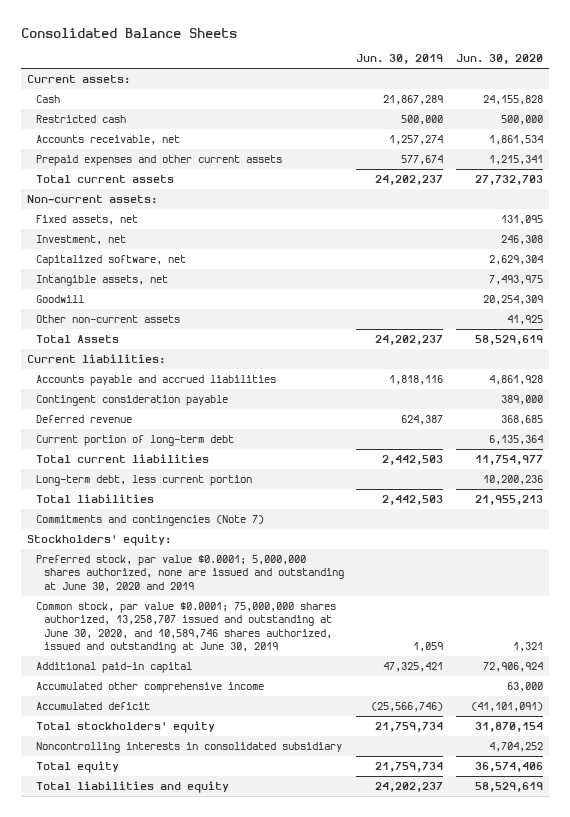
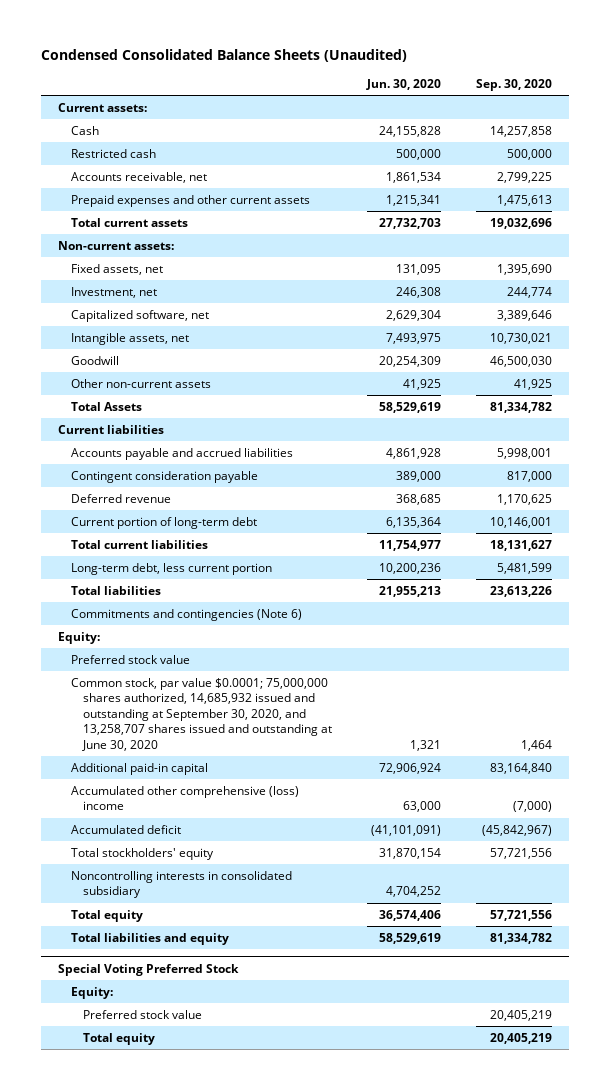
- Consolidated Balance Sheets
+ Condensed Consolidated Balance Sheets (Unaudited)
- | Jun. 30, 2019 | Jun. 30, 2020
+ | Jun. 30, 2020 | Sep. 30, 2020
- Current liabilities:
+ Current liabilities
- Commitments and contingencies (Note 7)
- Stockholders' equity:
- Preferred stock, par value $0.0001; 5,000,000 shares authorized, none are issued and outstanding at June 30, 2020 and 2019
- Common stock, par value $0.0001; 75,000,000 shares authorized, 13,258,707 issued and outstanding at June 30, 2020, and 10,589,746 shares authorized, issued and outstanding at June 30, 2019 | 1,059 | 1,321
+ Commitments and contingencies (Note 6)
+ Equity:
+ Preferred stock value
+ Common stock, par value $0.0001; 75,000,000 shares authorized, 14,685,932 issued and outstanding at September 30, 2020, and 13,258,707 shares issued and outstanding at June 30, 2020 | 1,321 | 1,464
- Accumulated other comprehensive income | | 63,000
+ Accumulated other comprehensive (loss) income | 63,000 | (7,000)
+ Special Voting Preferred Stock
+ Equity:
+ Preferred stock value | | 20,405,219
+ Total equity | | 20,405,219

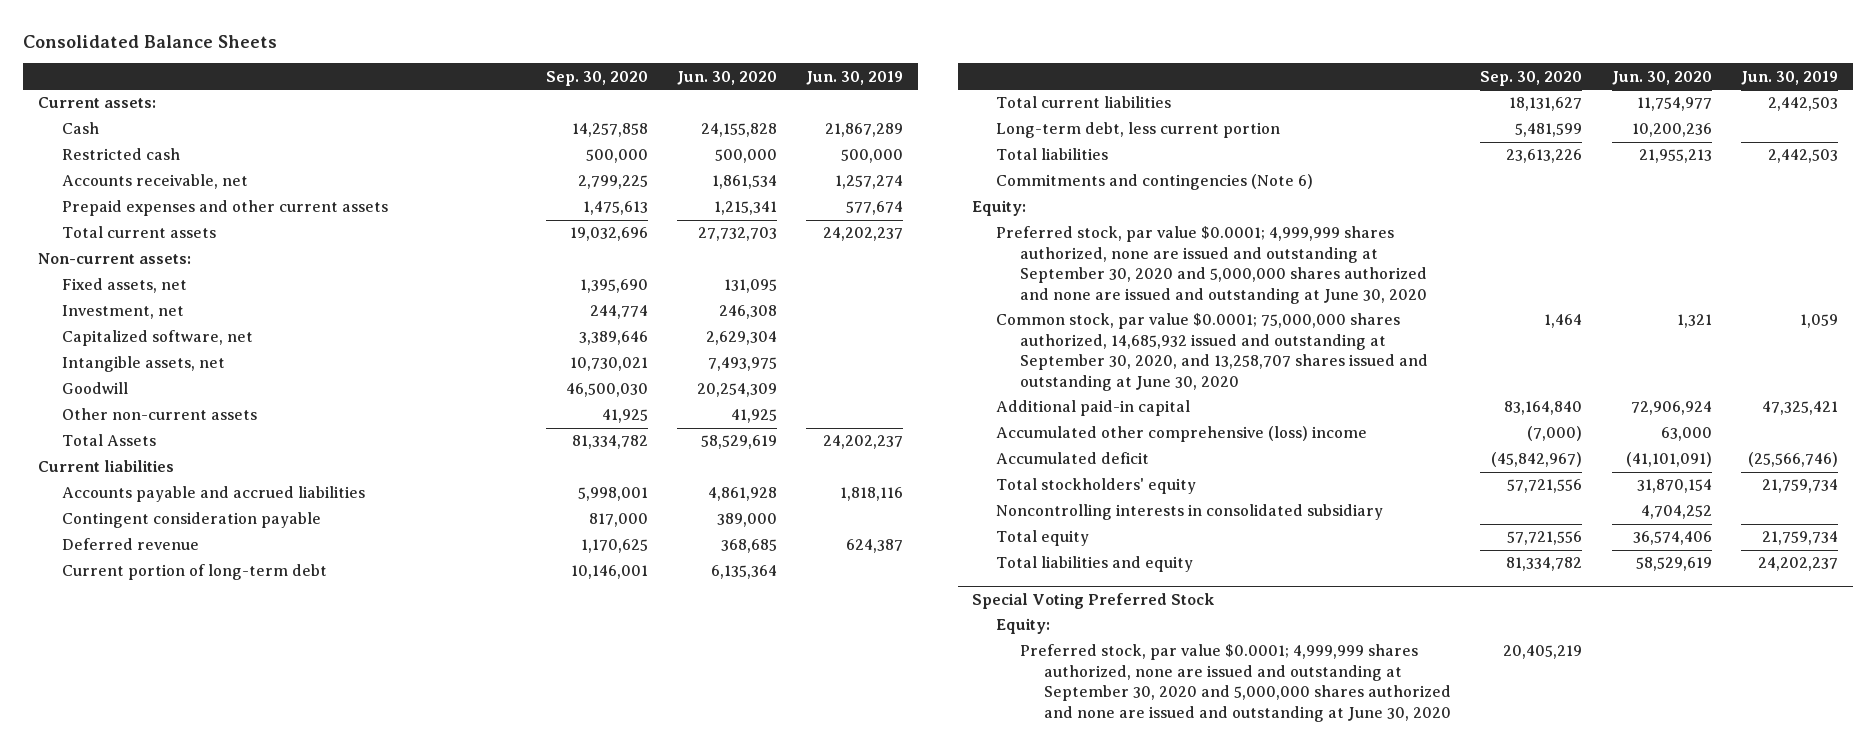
- Condensed Consolidated Balance Sheets (Unaudited)
+ Consolidated Balance Sheets
- | Jun. 30, 2020 | Sep. 30, 2020
+ | Sep. 30, 2020 | Jun. 30, 2020 | Jun. 30, 2019
- Preferred stock value
+ Preferred stock, par value $0.0001; 4,999,999 shares authorized, none are issued and outstanding at September 30, 2020 and 5,000,000 shares authorized and none are issued and outstanding at June 30, 2020
@ Special Voting Preferred Stock
- Preferred stock value | | 20,405,219
- Total equity | | 20,405,219
+ Preferred stock, par value $0.0001; 4,999,999 shares authorized, none are issued and outstanding at September 30, 2020 and 5,000,000 shares authorized and none are issued and outstanding at June 30, 2020 | 20,405,219 | |

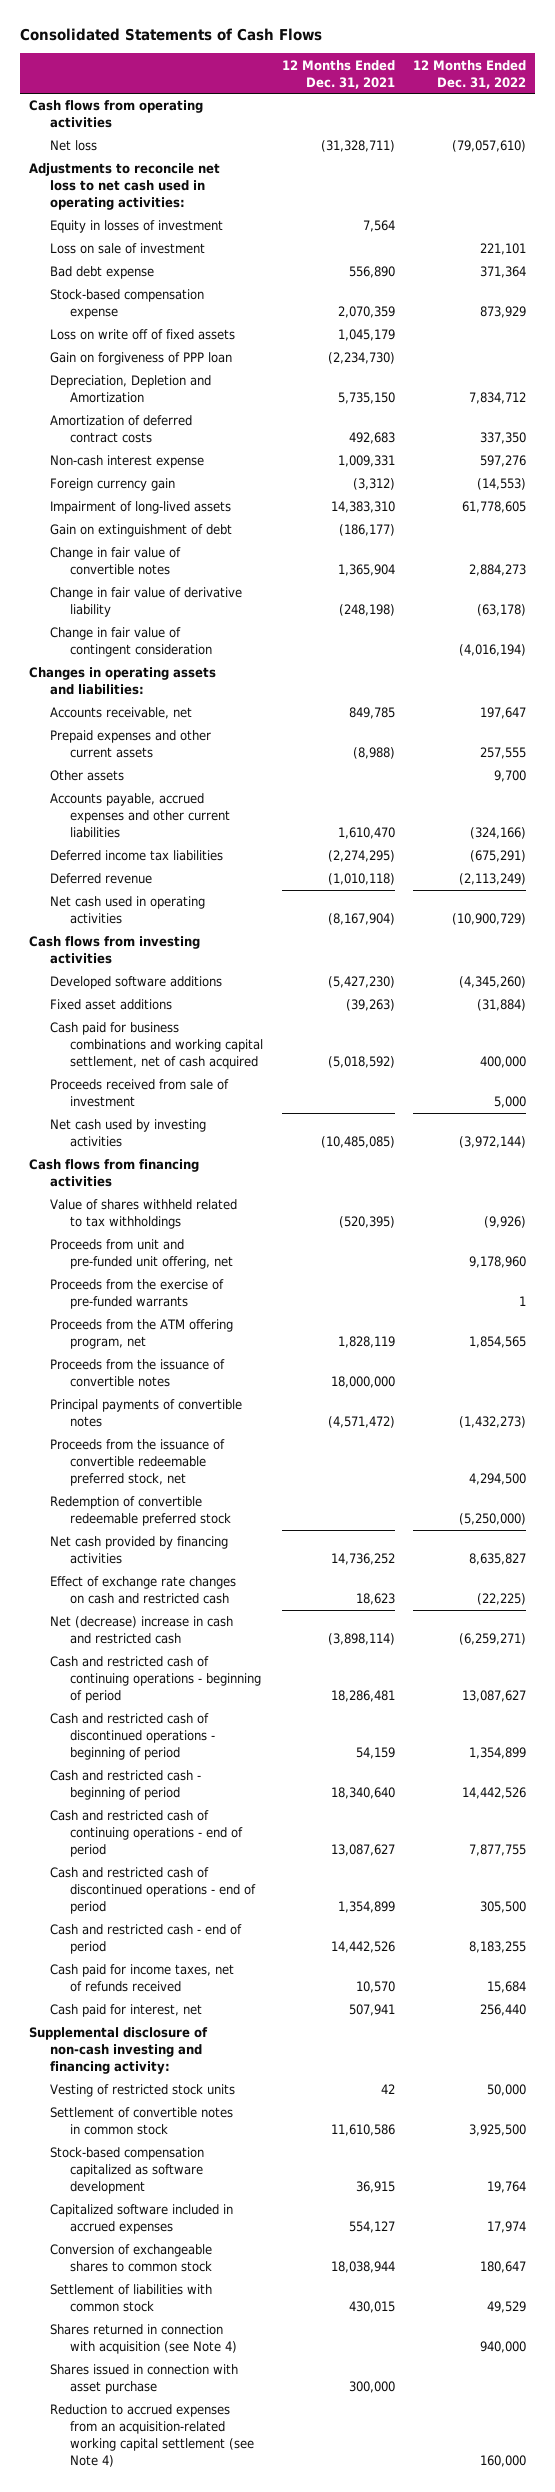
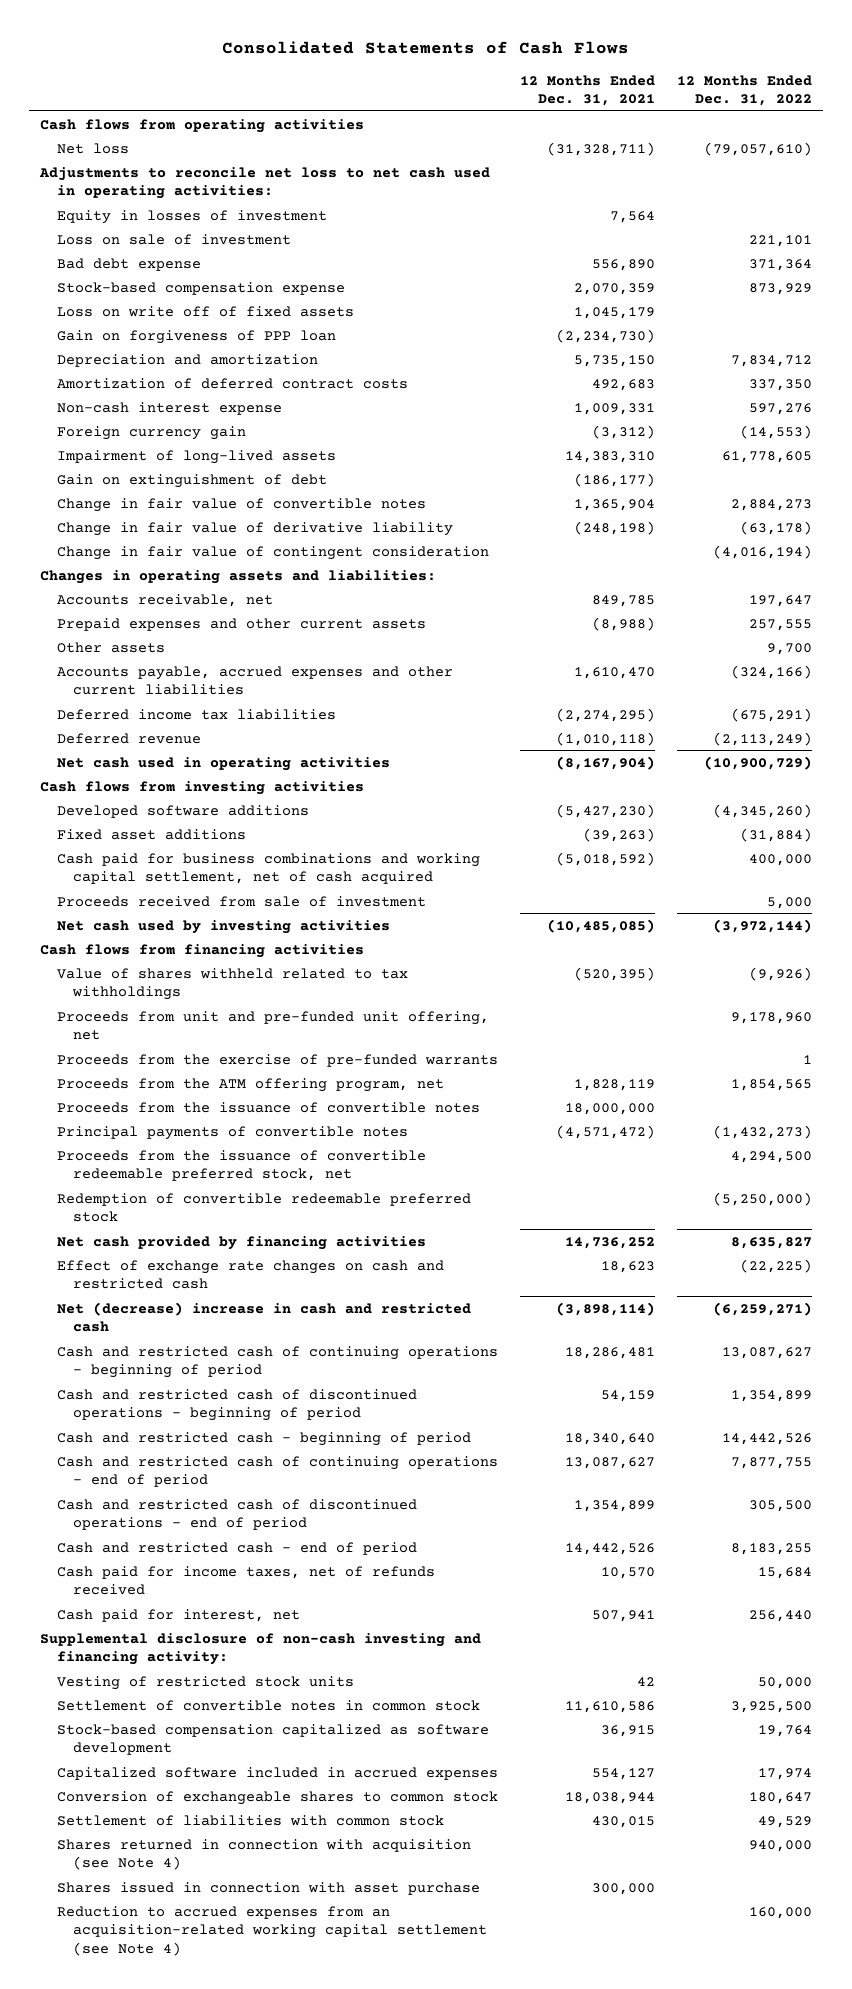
- Depreciation, Depletion and Amortization | 5,735,150 | 7,834,712
+ Depreciation and amortization | 5,735,150 | 7,834,712

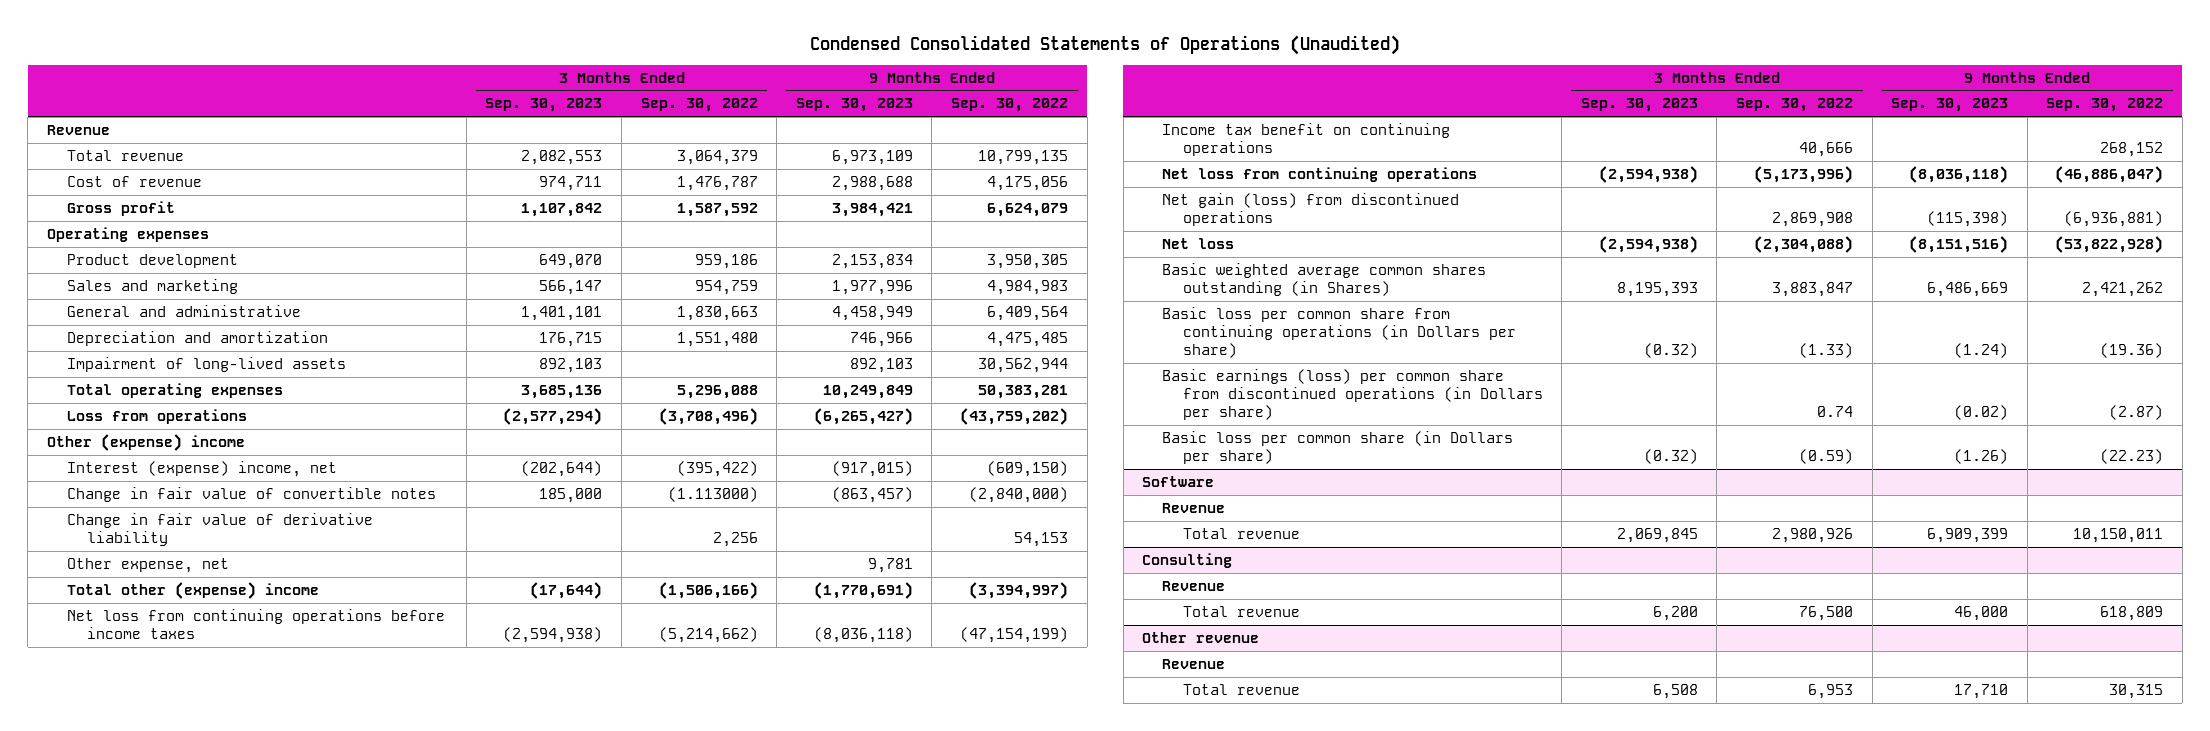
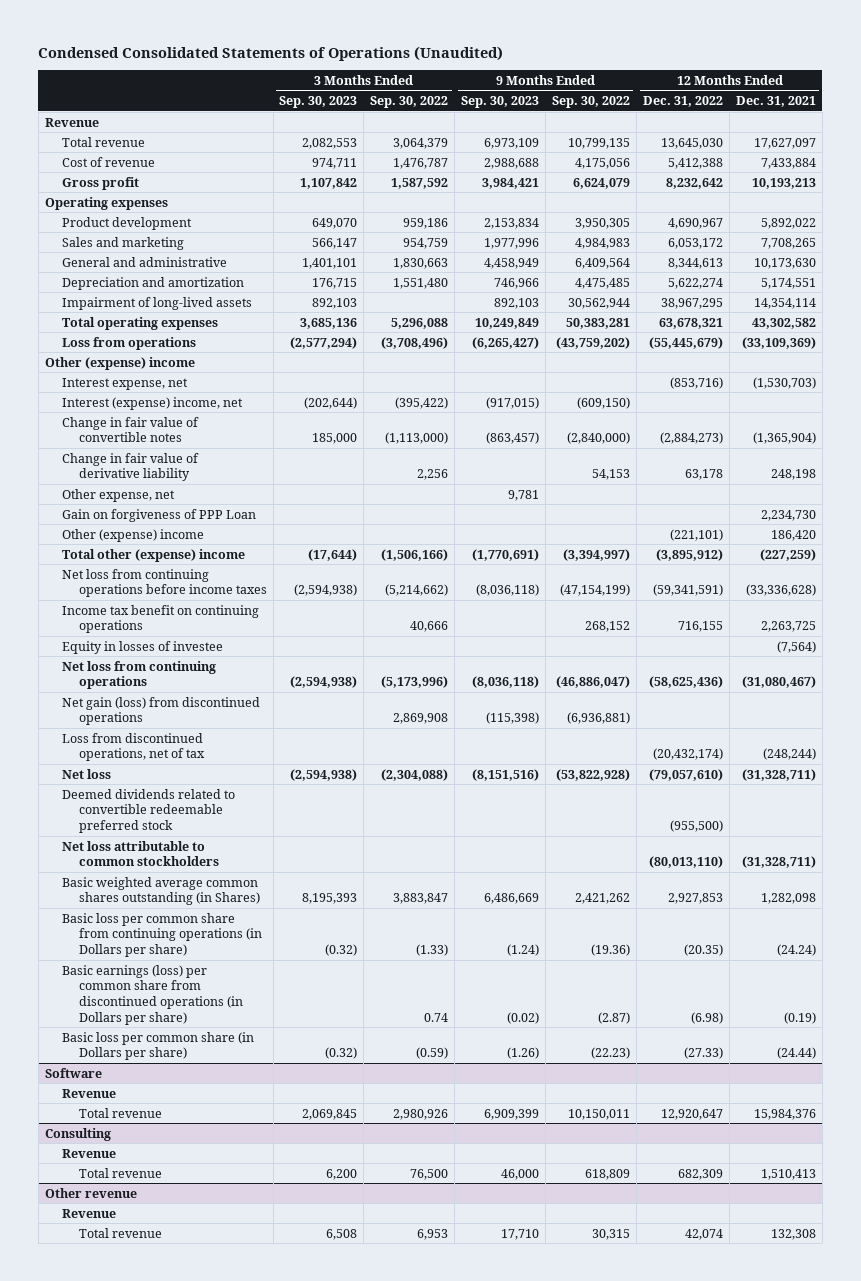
- | 3 Months Ended Sep. 30, 2023 | 3 Months Ended Sep. 30, 2022 | 9 Months Ended Sep. 30, 2023 | 9 Months Ended Sep. 30, 2022
+ | 3 Months Ended Sep. 30, 2023 | 3 Months Ended Sep. 30, 2022 | 9 Months Ended Sep. 30, 2023 | 9 Months Ended Sep. 30, 2022 | 12 Months Ended Dec. 31, 2022 | 12 Months Ended Dec. 31, 2021
+ Interest expense, net | | | | | (853,716) | (1,530,703)
- Change in fair value of convertible notes | 185,000 | (1.113000) | (863,457) | (2,840,000)
+ Change in fair value of convertible notes | 185,000 | (1,113,000) | (863,457) | (2,840,000) | (2,884,273) | (1,365,904)
+ Gain on forgiveness of PPP Loan | | | | | | 2,234,730
+ Other (expense) income | | | | | (221,101) | 186,420
+ Equity in losses of investee | | | | | | (7,564)
+ Loss from discontinued operations, net of tax | | | | | (20,432,174) | (248,244)
+ Deemed dividends related to convertible redeemable preferred stock | | | | | (955,500) |
+ Net loss attributable to common stockholders | | | | | (80,013,110) | (31,328,711)

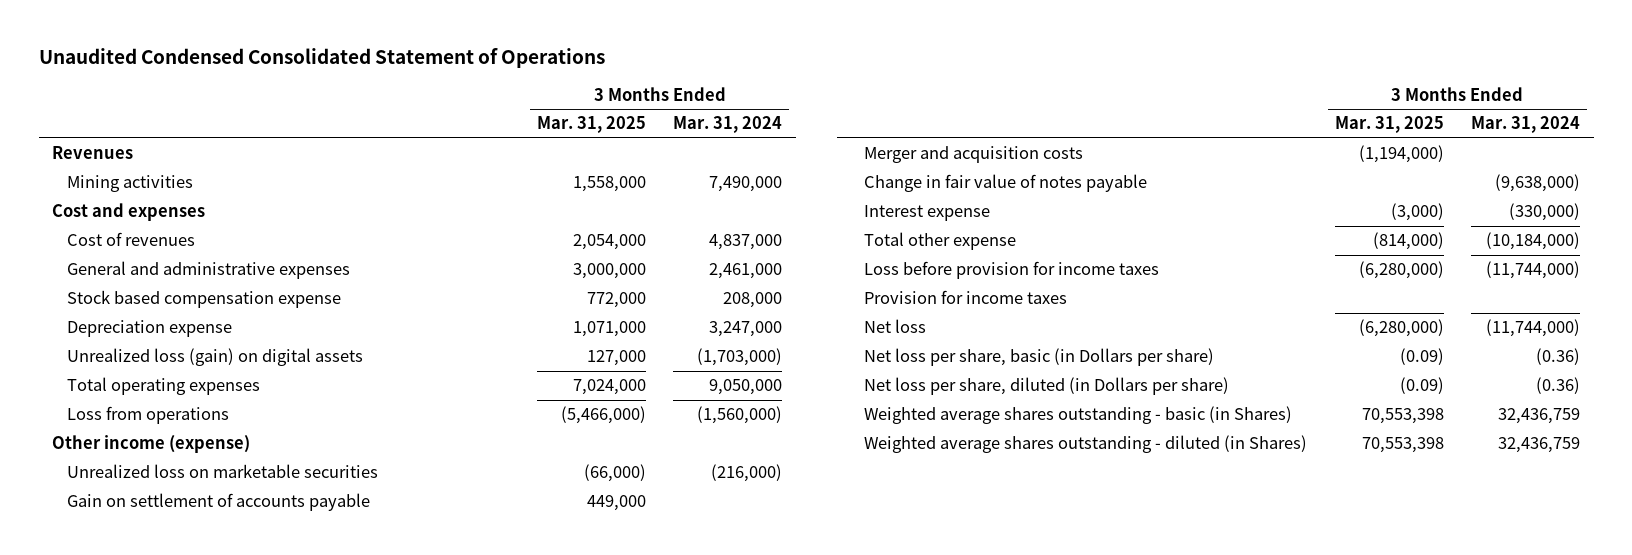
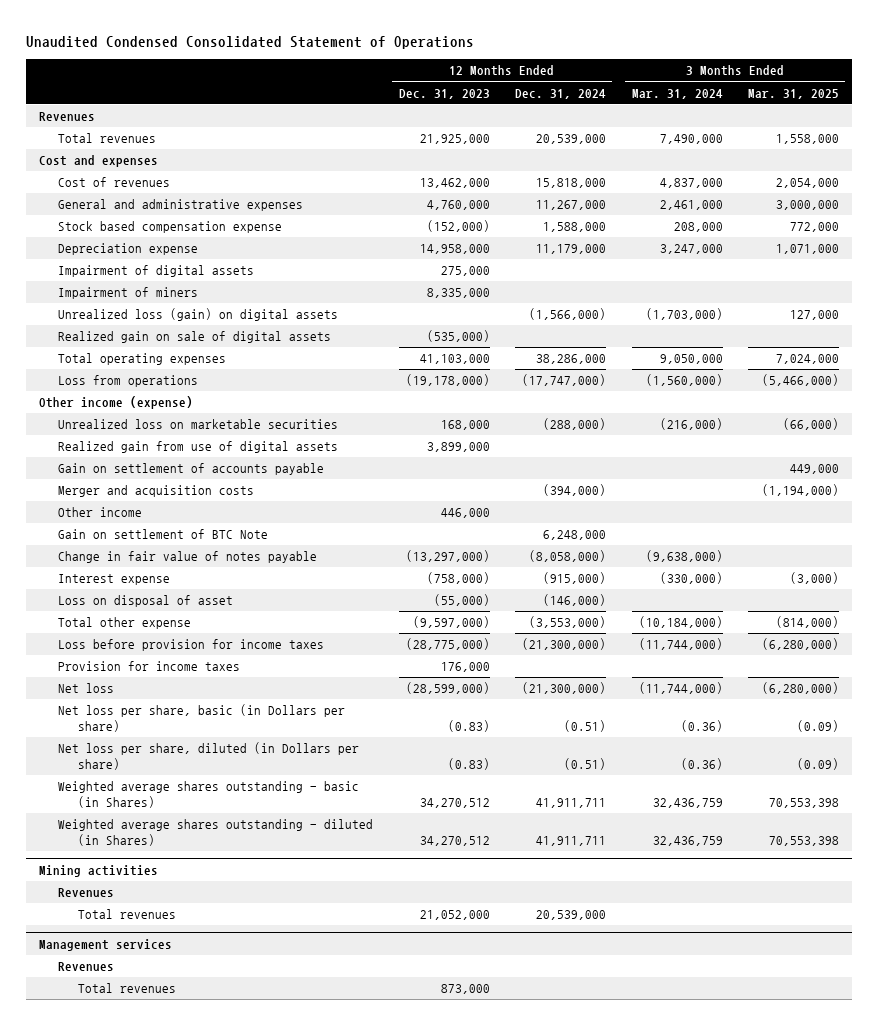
- | 3 Months Ended Mar. 31, 2025 | 3 Months Ended Mar. 31, 2024
+ | 12 Months Ended Dec. 31, 2023 | 12 Months Ended Dec. 31, 2024 | 3 Months Ended Mar. 31, 2024 | 3 Months Ended Mar. 31, 2025
- Mining activities | 1,558,000 | 7,490,000
+ Total revenues | 21,925,000 | 20,539,000 | 7,490,000 | 1,558,000
+ Impairment of digital assets | 275,000 | | |
+ Impairment of miners | 8,335,000 | | |
+ Realized gain on sale of digital assets | (535,000) | | |
+ Realized gain from use of digital assets | 3,899,000 | | |
+ Other income | 446,000 | | |
+ Gain on settlement of BTC Note | | 6,248,000 | |
+ Loss on disposal of asset | (55,000) | (146,000) | |
+ Mining activities
+ Revenues
+ Total revenues | 21,052,000 | 20,539,000 | |
+ Management services
+ Revenues
+ Total revenues | 873,000 | | |

